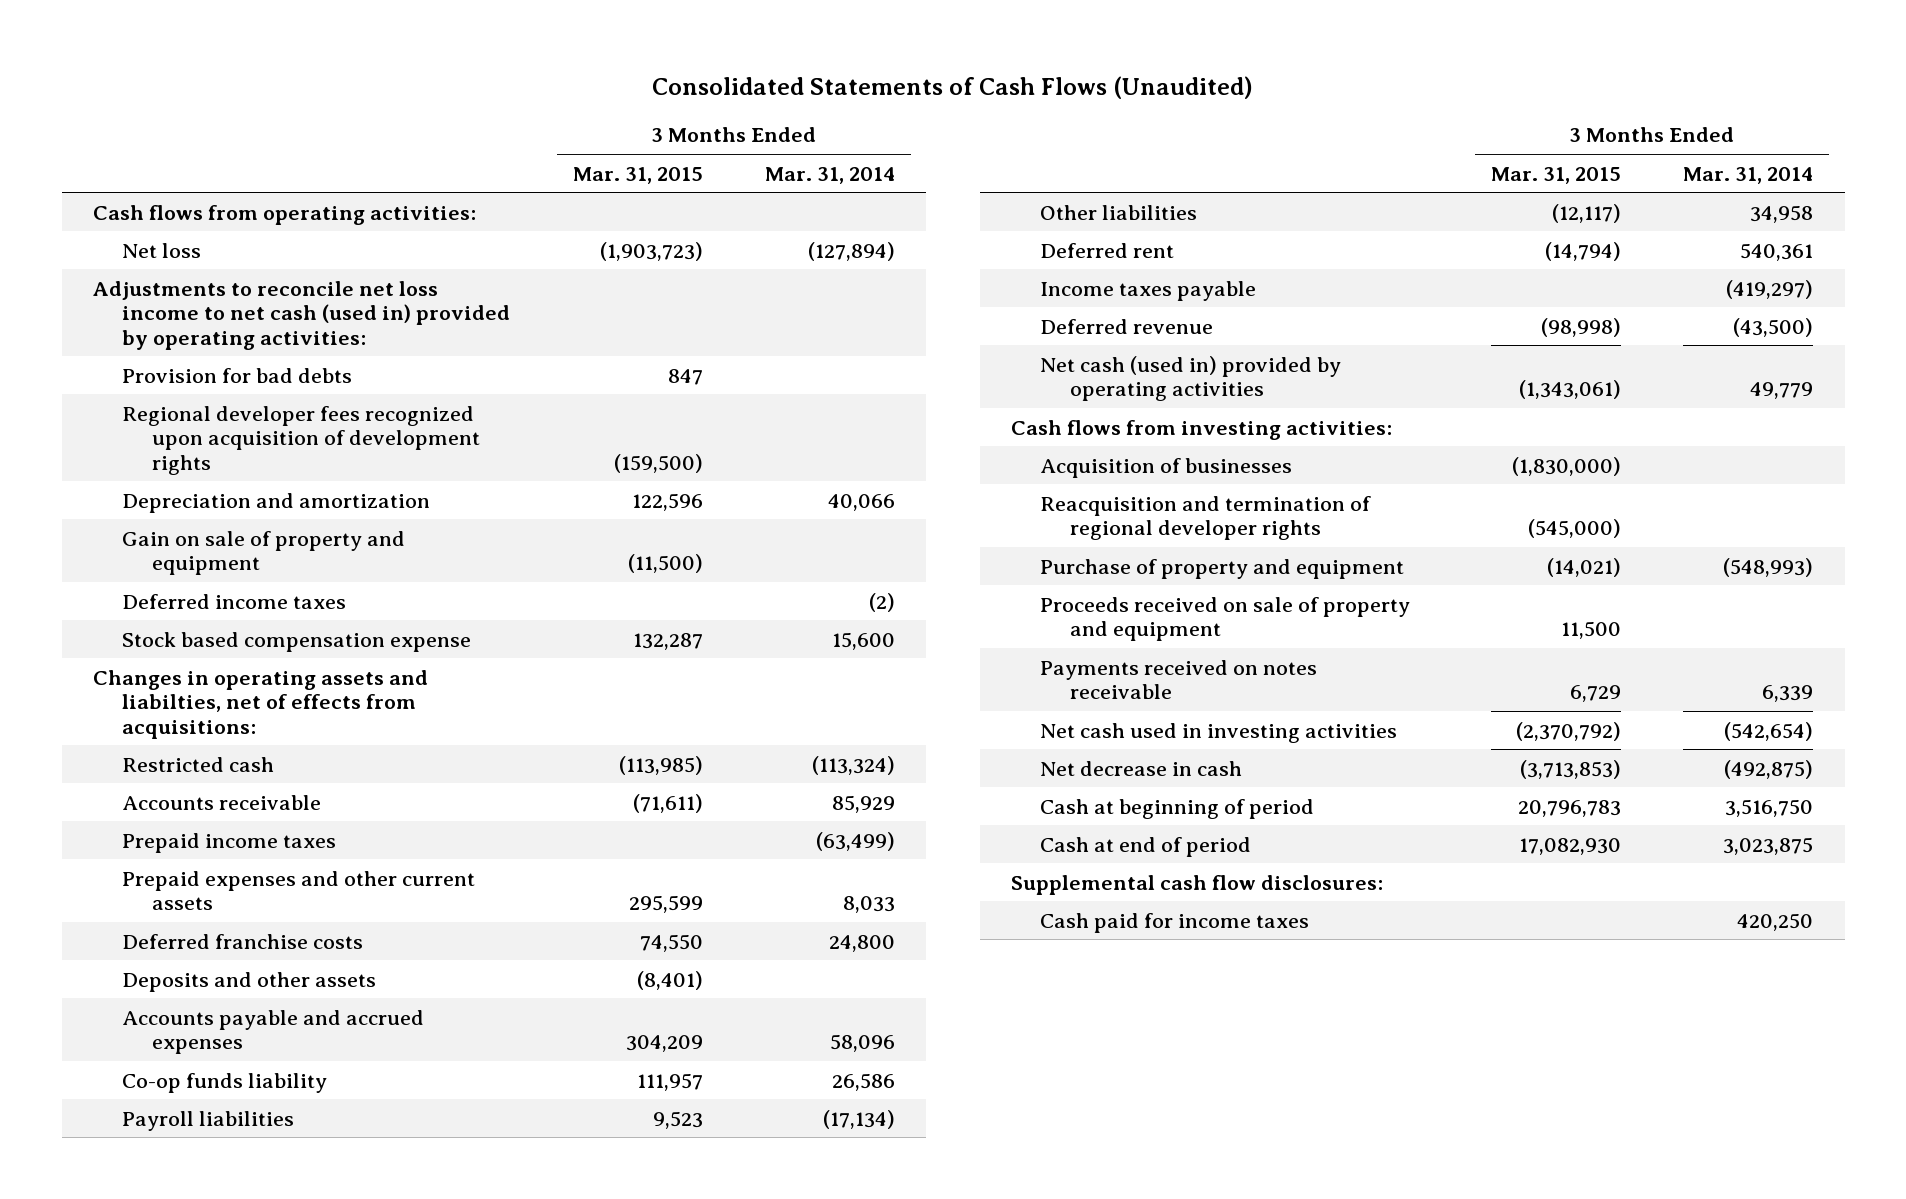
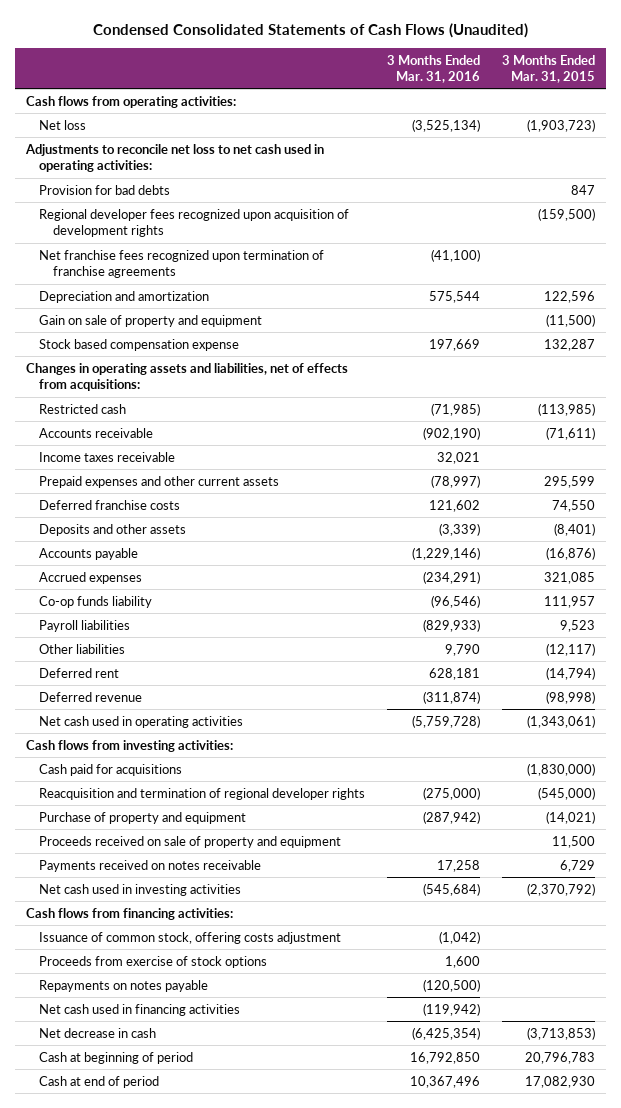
- Consolidated Statements of Cash Flows (Unaudited)
+ Condensed Consolidated Statements of Cash Flows (Unaudited)
- | 3 Months Ended Mar. 31, 2015 | 3 Months Ended Mar. 31, 2014
+ | 3 Months Ended Mar. 31, 2016 | 3 Months Ended Mar. 31, 2015
- Adjustments to reconcile net loss income to net cash (used in) provided by operating activities:
+ Adjustments to reconcile net loss to net cash used in operating activities:
+ Net franchise fees recognized upon termination of franchise agreements | (41,100) |
- Deferred income taxes | | (2)
- Changes in operating assets and liabilties, net of effects from acquisitions:
+ Changes in operating assets and liabilities, net of effects from acquisitions:
- Prepaid income taxes | | (63,499)
+ Income taxes receivable | 32,021 |
- Accounts payable and accrued expenses | 304,209 | 58,096
+ Accounts payable | (1,229,146) | (16,876)
+ Accrued expenses | (234,291) | 321,085
- Income taxes payable | | (419,297)
- Net cash (used in) provided by operating activities | (1,343,061) | 49,779
+ Net cash used in operating activities | (5,759,728) | (1,343,061)
- Acquisition of businesses | (1,830,000) |
+ Cash paid for acquisitions | | (1,830,000)
+ Cash flows from financing activities:
+ Issuance of common stock, offering costs adjustment | (1,042) |
+ Proceeds from exercise of stock options | 1,600 |
+ Repayments on notes payable | (120,500) |
+ Net cash used in financing activities | (119,942) |
- Supplemental cash flow disclosures:
- Cash paid for income taxes | | 420,250

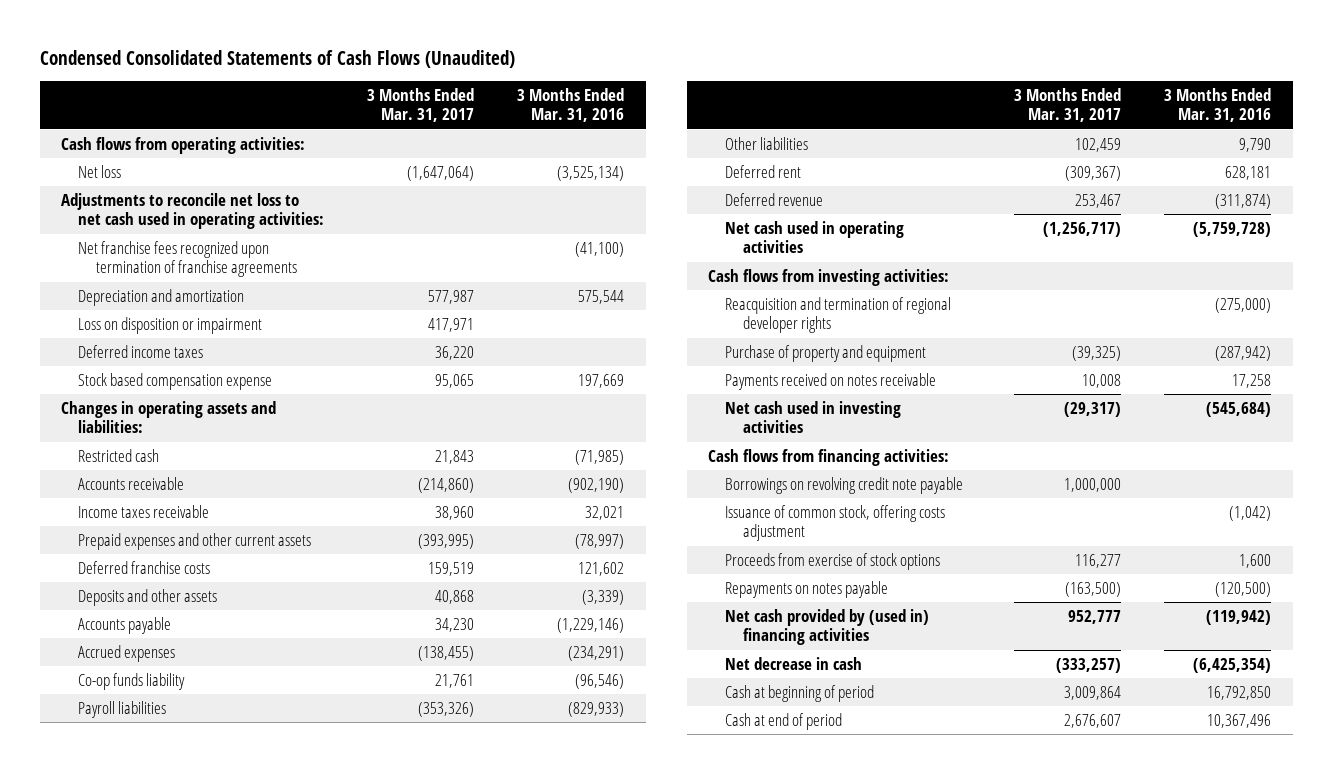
- | 3 Months Ended Mar. 31, 2016 | 3 Months Ended Mar. 31, 2015
+ | 3 Months Ended Mar. 31, 2017 | 3 Months Ended Mar. 31, 2016
- Provision for bad debts | | 847
- Regional developer fees recognized upon acquisition of development rights | | (159,500)
- Gain on sale of property and equipment | | (11,500)
+ Loss on disposition or impairment | 417,971 |
+ Deferred income taxes | 36,220 |
- Changes in operating assets and liabilities, net of effects from acquisitions:
+ Changes in operating assets and liabilities:
- Cash paid for acquisitions | | (1,830,000)
- Proceeds received on sale of property and equipment | | 11,500
+ Borrowings on revolving credit note payable | 1,000,000 |
- Net cash used in financing activities | (119,942) |
+ Net cash provided by (used in) financing activities | 952,777 | (119,942)

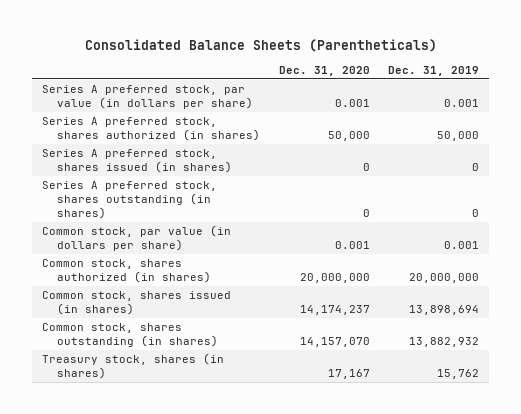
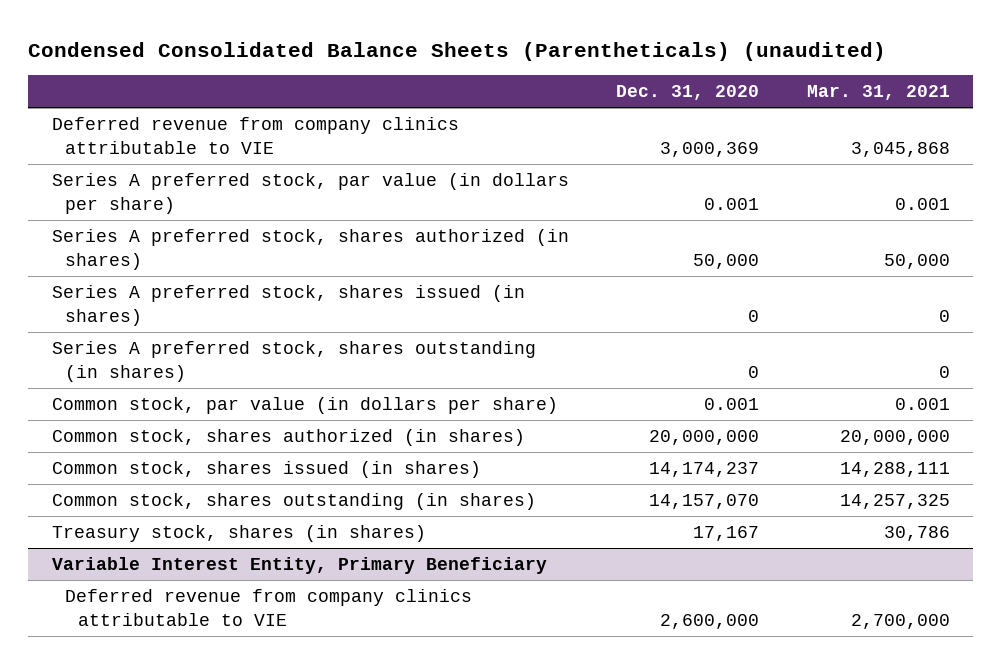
- Consolidated Balance Sheets (Parentheticals)
+ Condensed Consolidated Balance Sheets (Parentheticals) (unaudited)
- | Dec. 31, 2020 | Dec. 31, 2019
+ | Dec. 31, 2020 | Mar. 31, 2021
+ Deferred revenue from company clinics attributable to VIE | 3,000,369 | 3,045,868
+ Variable Interest Entity, Primary Beneficiary
+ Deferred revenue from company clinics attributable to VIE | 2,600,000 | 2,700,000

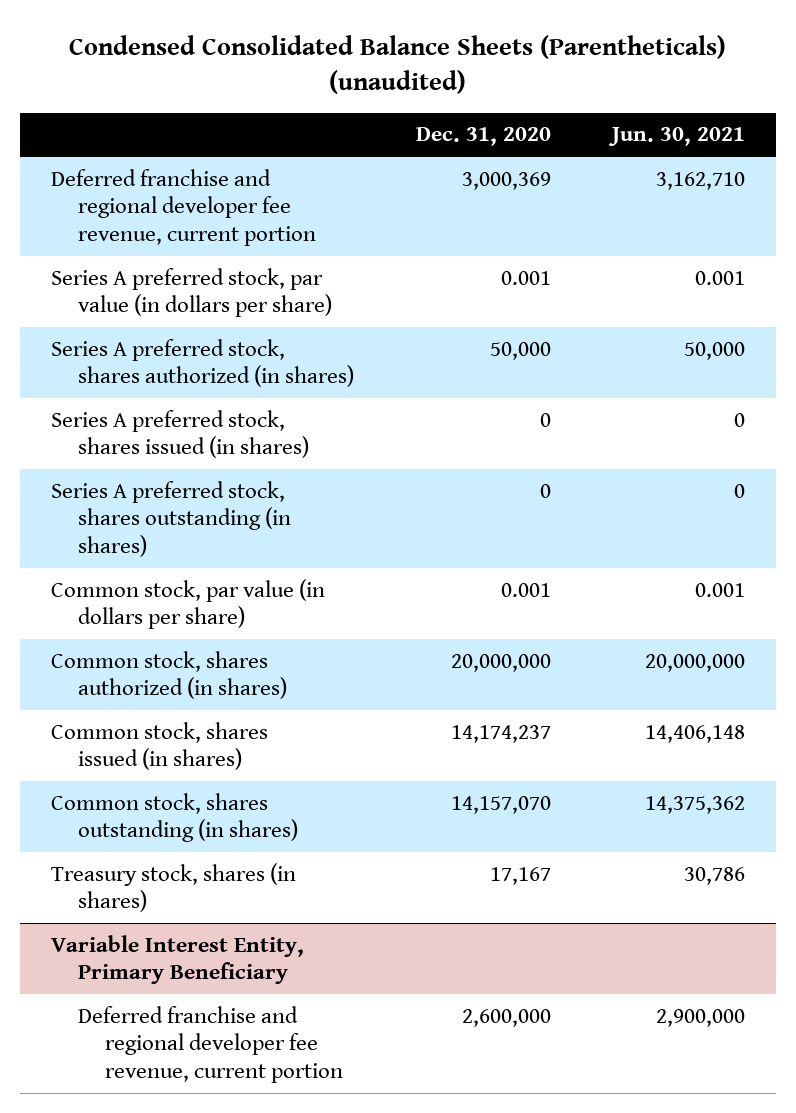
- | Dec. 31, 2020 | Mar. 31, 2021
+ | Dec. 31, 2020 | Jun. 30, 2021
- Deferred revenue from company clinics attributable to VIE | 3,000,369 | 3,045,868
+ Deferred franchise and regional developer fee revenue, current portion | 3,000,369 | 3,162,710
@ Variable Interest Entity, Primary Beneficiary
- Deferred revenue from company clinics attributable to VIE | 2,600,000 | 2,700,000
+ Deferred franchise and regional developer fee revenue, current portion | 2,600,000 | 2,900,000

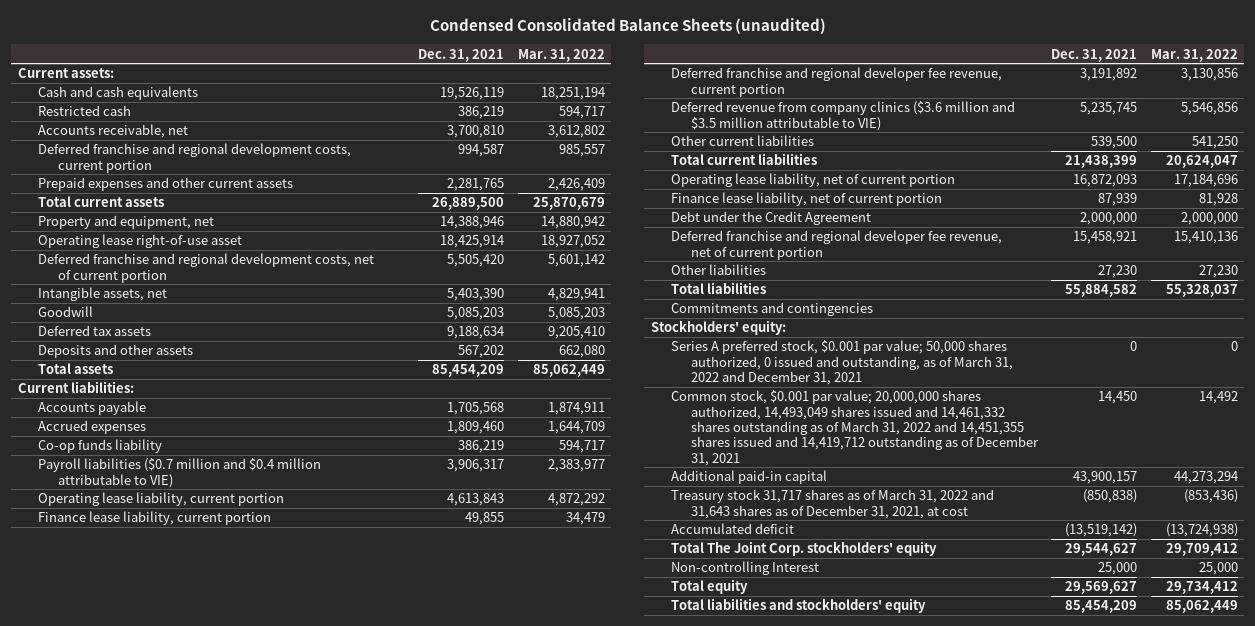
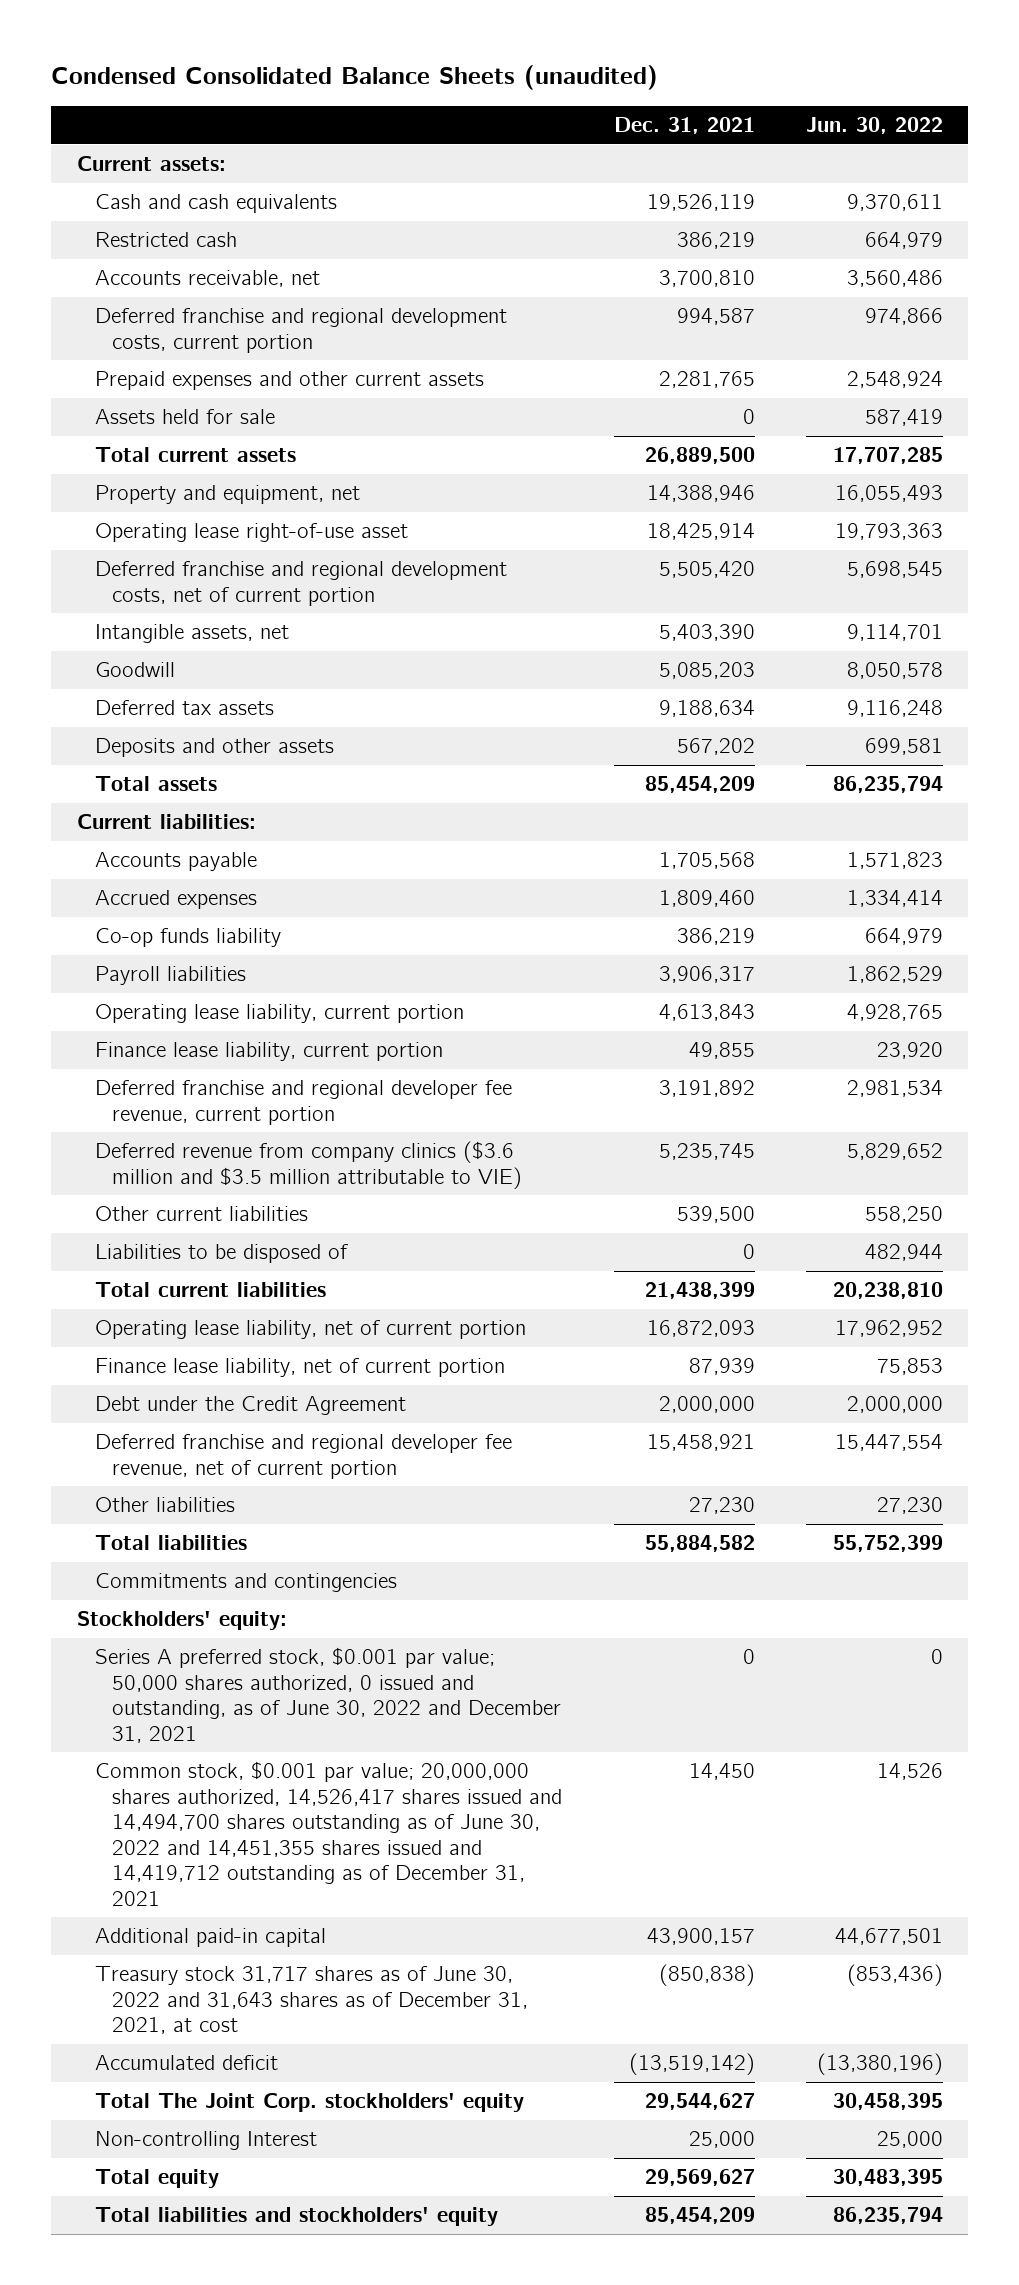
- | Dec. 31, 2021 | Mar. 31, 2022
+ | Dec. 31, 2021 | Jun. 30, 2022
+ Assets held for sale | 0 | 587,419
- Payroll liabilities ($0.7 million and $0.4 million attributable to VIE) | 3,906,317 | 2,383,977
+ Payroll liabilities | 3,906,317 | 1,862,529
+ Liabilities to be disposed of | 0 | 482,944
- Series A preferred stock, $0.001 par value; 50,000 shares authorized, 0 issued and outstanding, as of March 31, 2022 and December 31, 2021 | 0 | 0
- Common stock, $0.001 par value; 20,000,000 shares authorized, 14,493,049 shares issued and 14,461,332 shares outstanding as of March 31, 2022 and 14,451,355 shares issued and 14,419,712 outstanding as of December 31, 2021 | 14,450 | 14,492
+ Series A preferred stock, $0.001 par value; 50,000 shares authorized, 0 issued and outstanding, as of June 30, 2022 and December 31, 2021 | 0 | 0
+ Common stock, $0.001 par value; 20,000,000 shares authorized, 14,526,417 shares issued and 14,494,700 shares outstanding as of June 30, 2022 and 14,451,355 shares issued and 14,419,712 outstanding as of December 31, 2021 | 14,450 | 14,526
- Treasury stock 31,717 shares as of March 31, 2022 and 31,643 shares as of December 31, 2021, at cost | (850,838) | (853,436)
+ Treasury stock 31,717 shares as of June 30, 2022 and 31,643 shares as of December 31, 2021, at cost | (850,838) | (853,436)

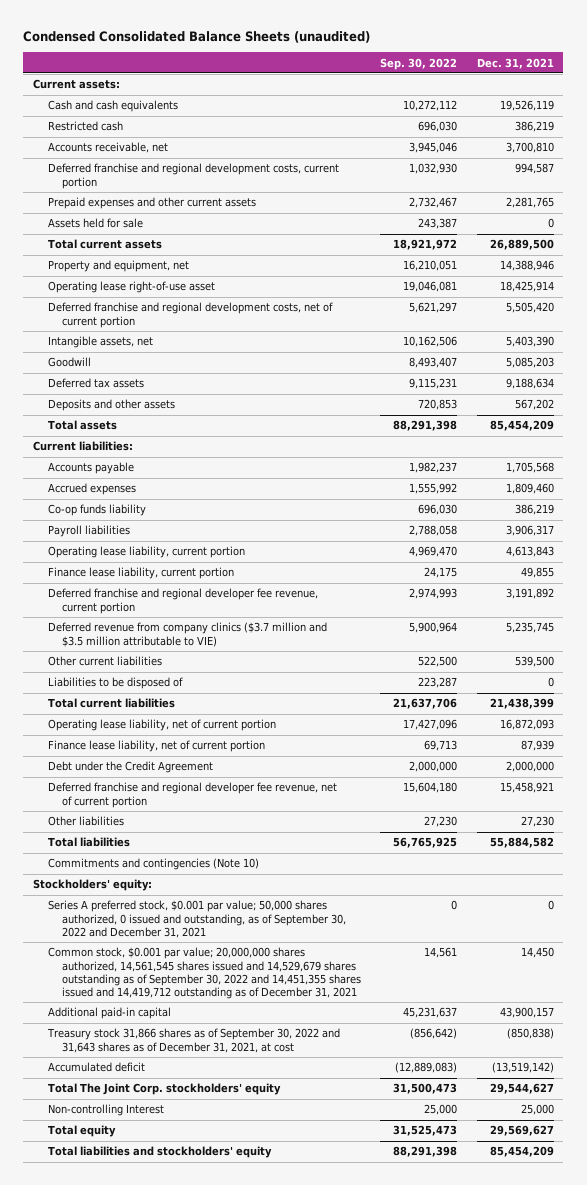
- | Dec. 31, 2021 | Jun. 30, 2022
+ | Sep. 30, 2022 | Dec. 31, 2021
- Deferred revenue from company clinics ($3.6 million and $3.5 million attributable to VIE) | 5,235,745 | 5,829,652
+ Deferred revenue from company clinics ($3.7 million and $3.5 million attributable to VIE) | 5,900,964 | 5,235,745
- Commitments and contingencies
+ Commitments and contingencies (Note 10)
- Series A preferred stock, $0.001 par value; 50,000 shares authorized, 0 issued and outstanding, as of June 30, 2022 and December 31, 2021 | 0 | 0
- Common stock, $0.001 par value; 20,000,000 shares authorized, 14,526,417 shares issued and 14,494,700 shares outstanding as of June 30, 2022 and 14,451,355 shares issued and 14,419,712 outstanding as of December 31, 2021 | 14,450 | 14,526
+ Series A preferred stock, $0.001 par value; 50,000 shares authorized, 0 issued and outstanding, as of September 30, 2022 and December 31, 2021 | 0 | 0
+ Common stock, $0.001 par value; 20,000,000 shares authorized, 14,561,545 shares issued and 14,529,679 shares outstanding as of September 30, 2022 and 14,451,355 shares issued and 14,419,712 outstanding as of December 31, 2021 | 14,561 | 14,450
- Treasury stock 31,717 shares as of June 30, 2022 and 31,643 shares as of December 31, 2021, at cost | (850,838) | (853,436)
+ Treasury stock 31,866 shares as of September 30, 2022 and 31,643 shares as of December 31, 2021, at cost | (856,642) | (850,838)

